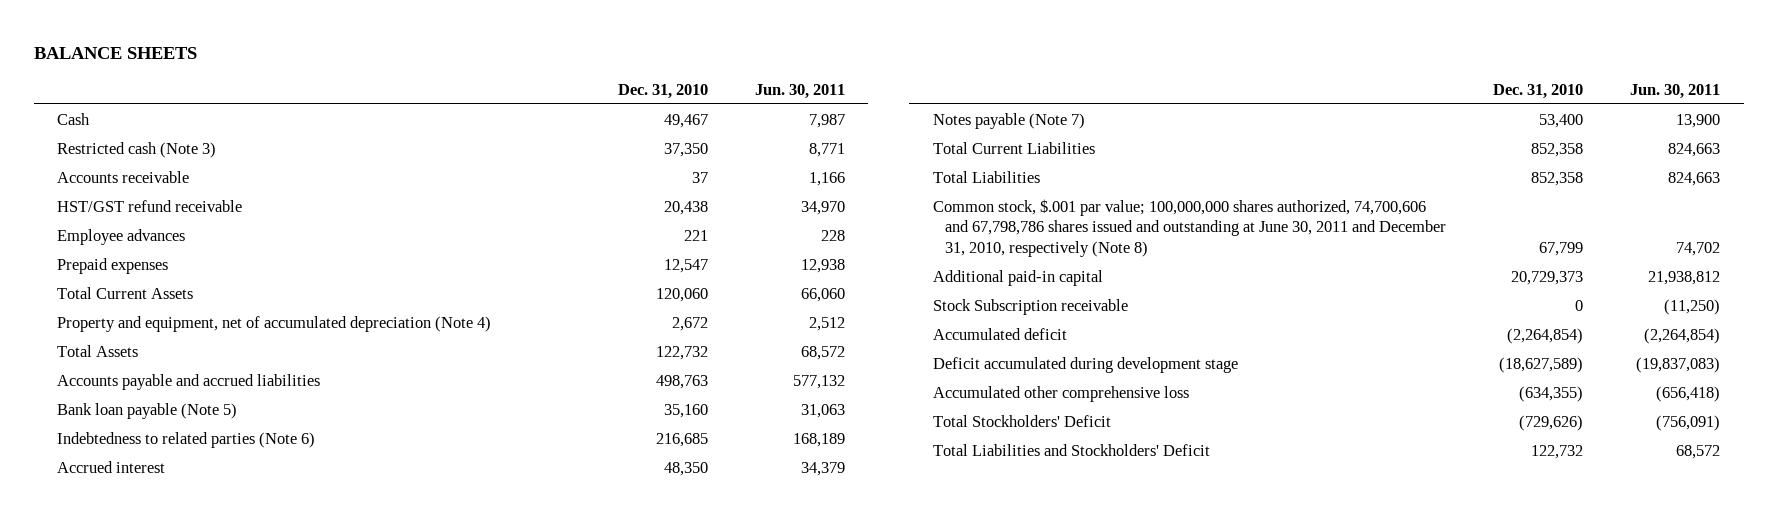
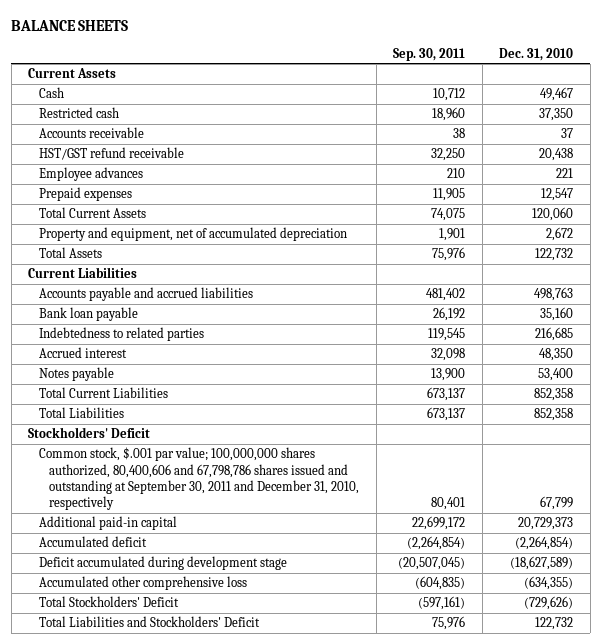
- | Dec. 31, 2010 | Jun. 30, 2011
+ | Sep. 30, 2011 | Dec. 31, 2010
+ Current Assets
- Restricted cash (Note 3) | 37,350 | 8,771
+ Restricted cash | 18,960 | 37,350
- Property and equipment, net of accumulated depreciation (Note 4) | 2,672 | 2,512
+ Property and equipment, net of accumulated depreciation | 1,901 | 2,672
+ Current Liabilities
- Bank loan payable (Note 5) | 35,160 | 31,063
- Indebtedness to related parties (Note 6) | 216,685 | 168,189
+ Bank loan payable | 26,192 | 35,160
+ Indebtedness to related parties | 119,545 | 216,685
- Notes payable (Note 7) | 53,400 | 13,900
+ Notes payable | 13,900 | 53,400
- Common stock, $.001 par value; 100,000,000 shares authorized, 74,700,606 and 67,798,786 shares issued and outstanding at June 30, 2011 and December 31, 2010, respectively (Note 8) | 67,799 | 74,702
+ Stockholders' Deficit
+ Common stock, $.001 par value; 100,000,000 shares authorized, 80,400,606 and 67,798,786 shares issued and outstanding at September 30, 2011 and December 31, 2010, respectively | 80,401 | 67,799
- Stock Subscription receivable | 0 | (11,250)

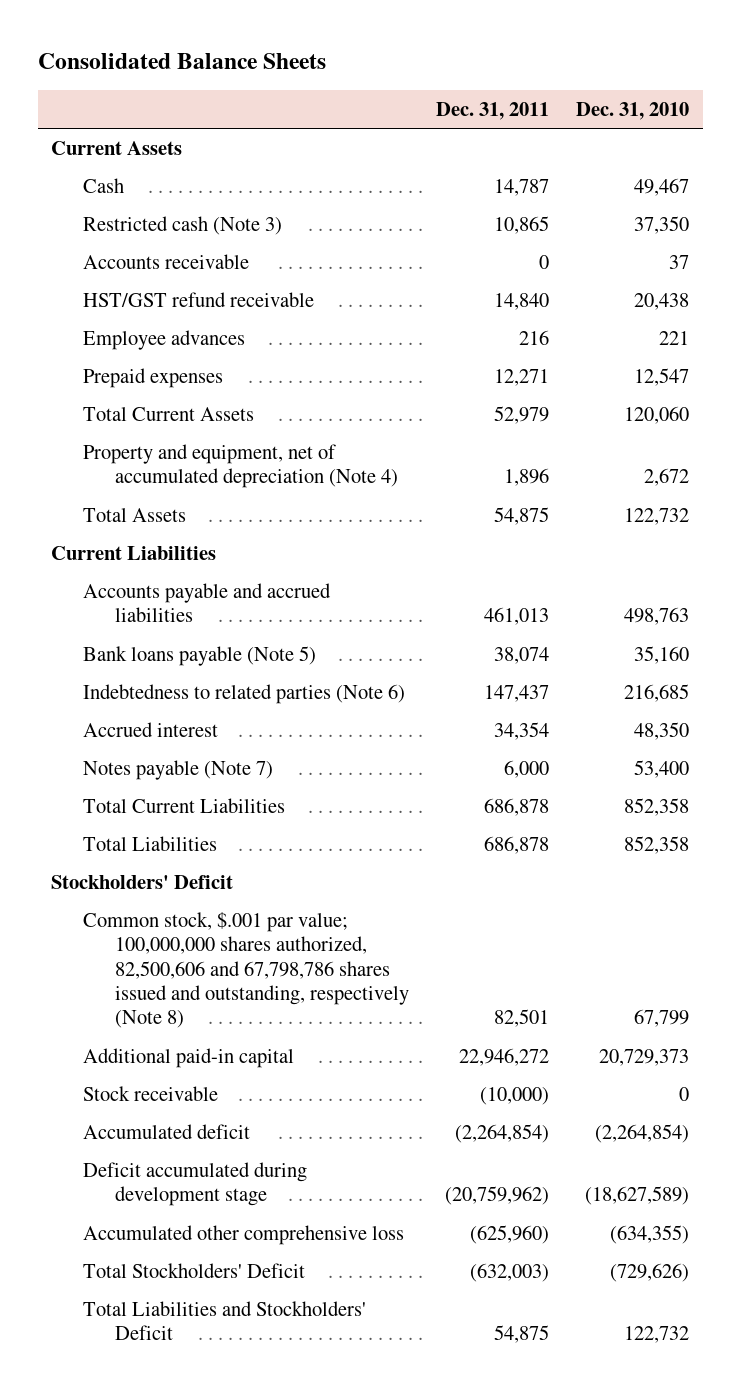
- BALANCE SHEETS
+ Consolidated Balance Sheets
- | Sep. 30, 2011 | Dec. 31, 2010
+ | Dec. 31, 2011 | Dec. 31, 2010
- Restricted cash | 18,960 | 37,350
+ Restricted cash (Note 3) | 10,865 | 37,350
- Property and equipment, net of accumulated depreciation | 1,901 | 2,672
+ Property and equipment, net of accumulated depreciation (Note 4) | 1,896 | 2,672
- Bank loan payable | 26,192 | 35,160
- Indebtedness to related parties | 119,545 | 216,685
+ Bank loans payable (Note 5) | 38,074 | 35,160
+ Indebtedness to related parties (Note 6) | 147,437 | 216,685
- Notes payable | 13,900 | 53,400
+ Notes payable (Note 7) | 6,000 | 53,400
- Common stock, $.001 par value; 100,000,000 shares authorized, 80,400,606 and 67,798,786 shares issued and outstanding at September 30, 2011 and December 31, 2010, respectively | 80,401 | 67,799
+ Common stock, $.001 par value; 100,000,000 shares authorized, 82,500,606 and 67,798,786 shares issued and outstanding, respectively (Note 8) | 82,501 | 67,799
+ Stock receivable | (10,000) | 0

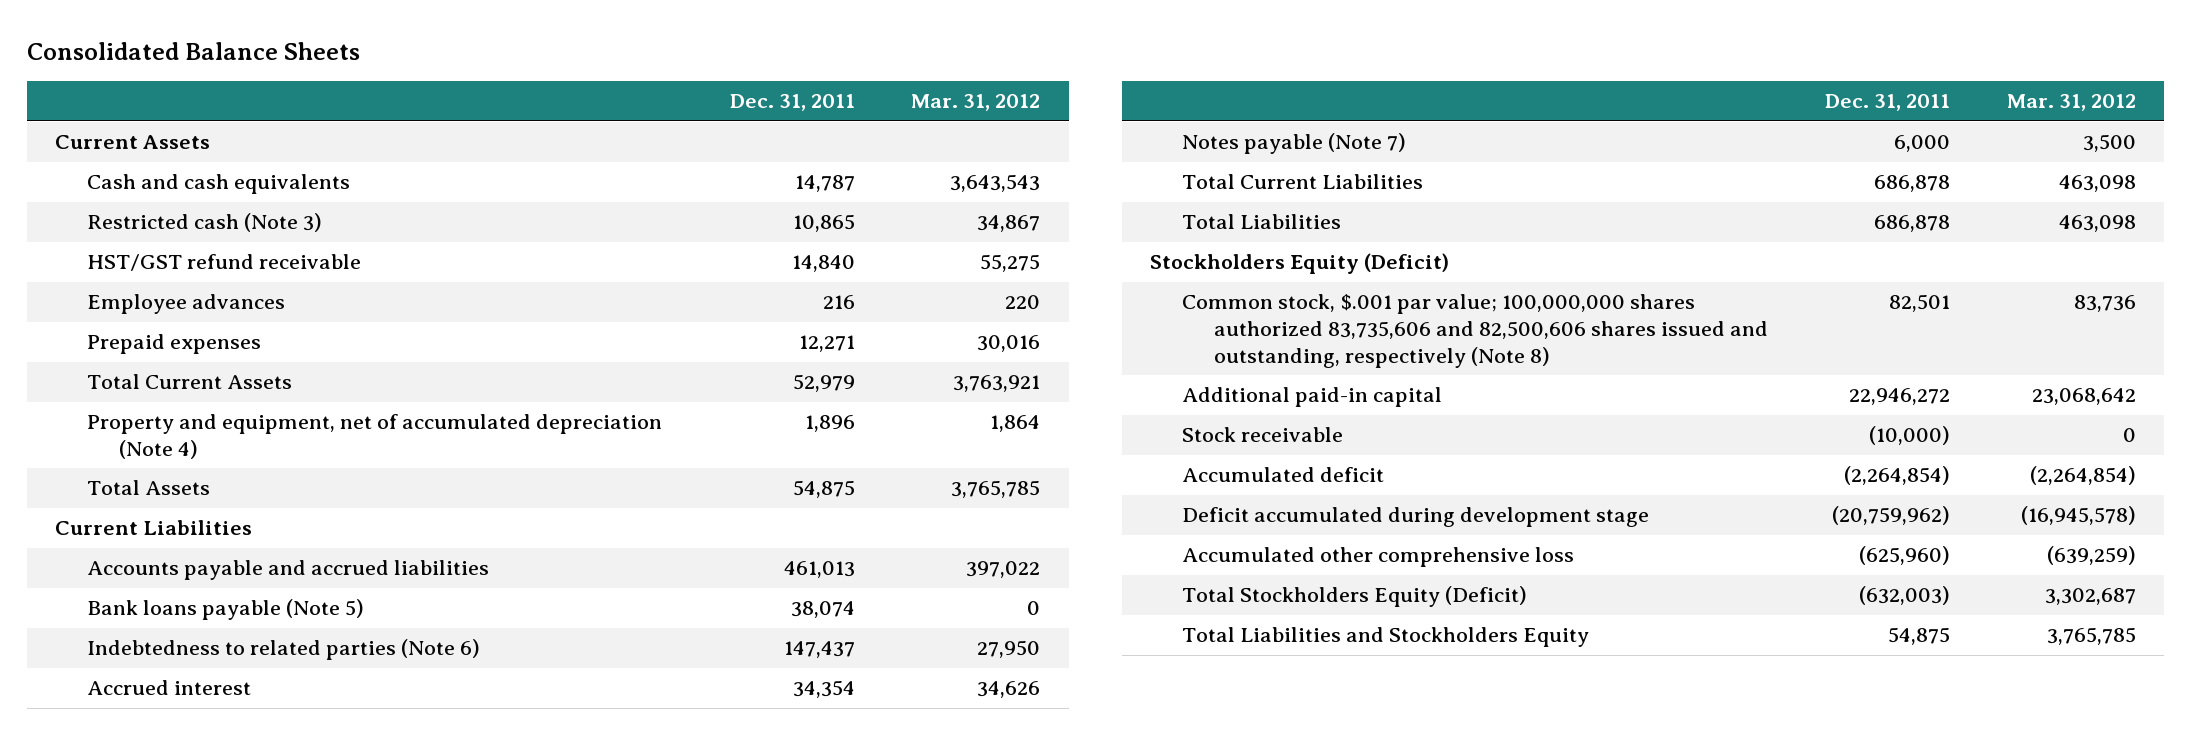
- | Dec. 31, 2011 | Dec. 31, 2010
+ | Dec. 31, 2011 | Mar. 31, 2012
- Cash | 14,787 | 49,467
+ Cash and cash equivalents | 14,787 | 3,643,543
- Accounts receivable | 0 | 37
- Stockholders' Deficit
- Common stock, $.001 par value; 100,000,000 shares authorized, 82,500,606 and 67,798,786 shares issued and outstanding, respectively (Note 8) | 82,501 | 67,799
+ Stockholders Equity (Deficit)
+ Common stock, $.001 par value; 100,000,000 shares authorized 83,735,606 and 82,500,606 shares issued and outstanding, respectively (Note 8) | 82,501 | 83,736
- Total Stockholders' Deficit | (632,003) | (729,626)
- Total Liabilities and Stockholders' Deficit | 54,875 | 122,732
+ Total Stockholders Equity (Deficit) | (632,003) | 3,302,687
+ Total Liabilities and Stockholders Equity | 54,875 | 3,765,785

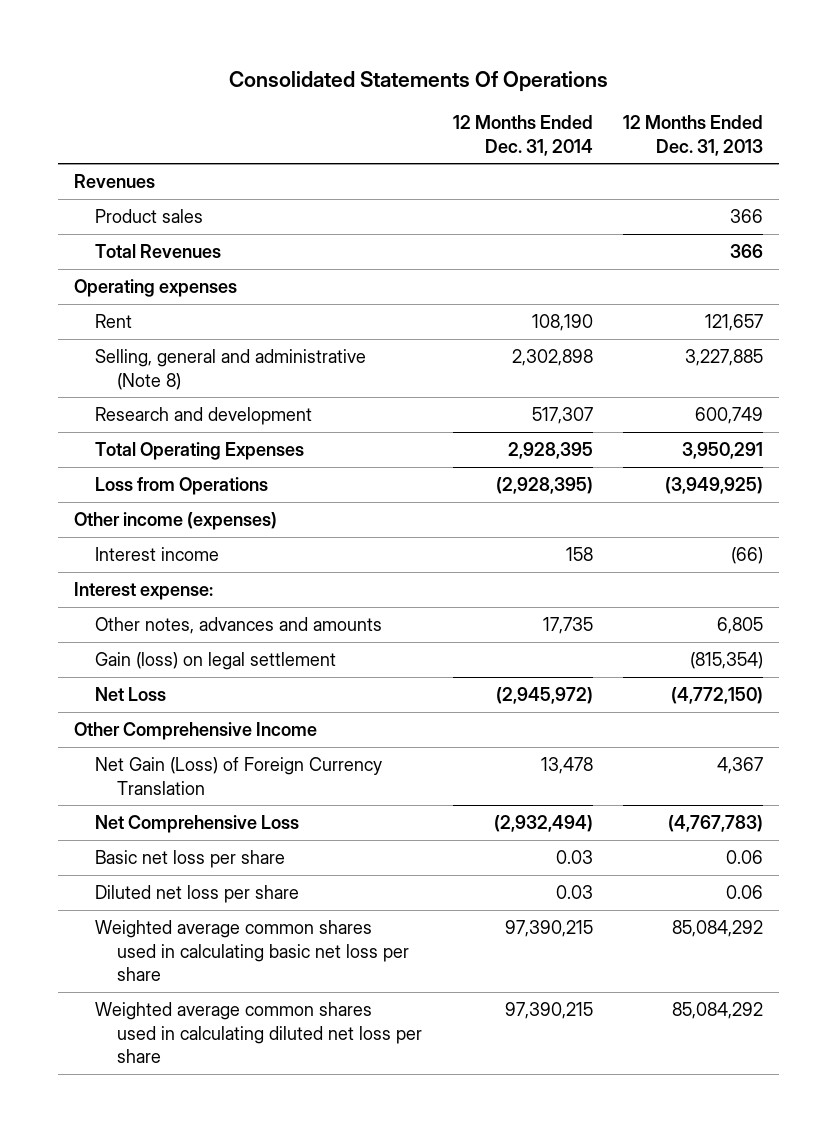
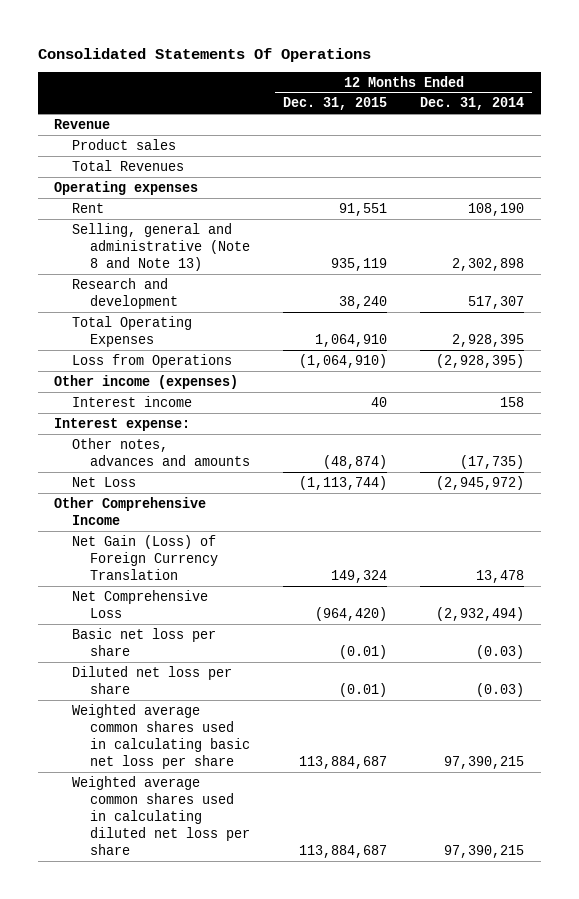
- | 12 Months Ended Dec. 31, 2014 | 12 Months Ended Dec. 31, 2013
+ | 12 Months Ended Dec. 31, 2015 | 12 Months Ended Dec. 31, 2014
- Revenues
+ Revenue
- Selling, general and administrative (Note 8) | 2,302,898 | 3,227,885
+ Selling, general and administrative (Note 8 and Note 13) | 935,119 | 2,302,898
- Other notes, advances and amounts | 17,735 | 6,805
- Gain (loss) on legal settlement | | (815,354)
+ Other notes, advances and amounts | (48,874) | (17,735)
- Basic net loss per share | 0.03 | 0.06
- Diluted net loss per share | 0.03 | 0.06
+ Basic net loss per share | (0.01) | (0.03)
+ Diluted net loss per share | (0.01) | (0.03)

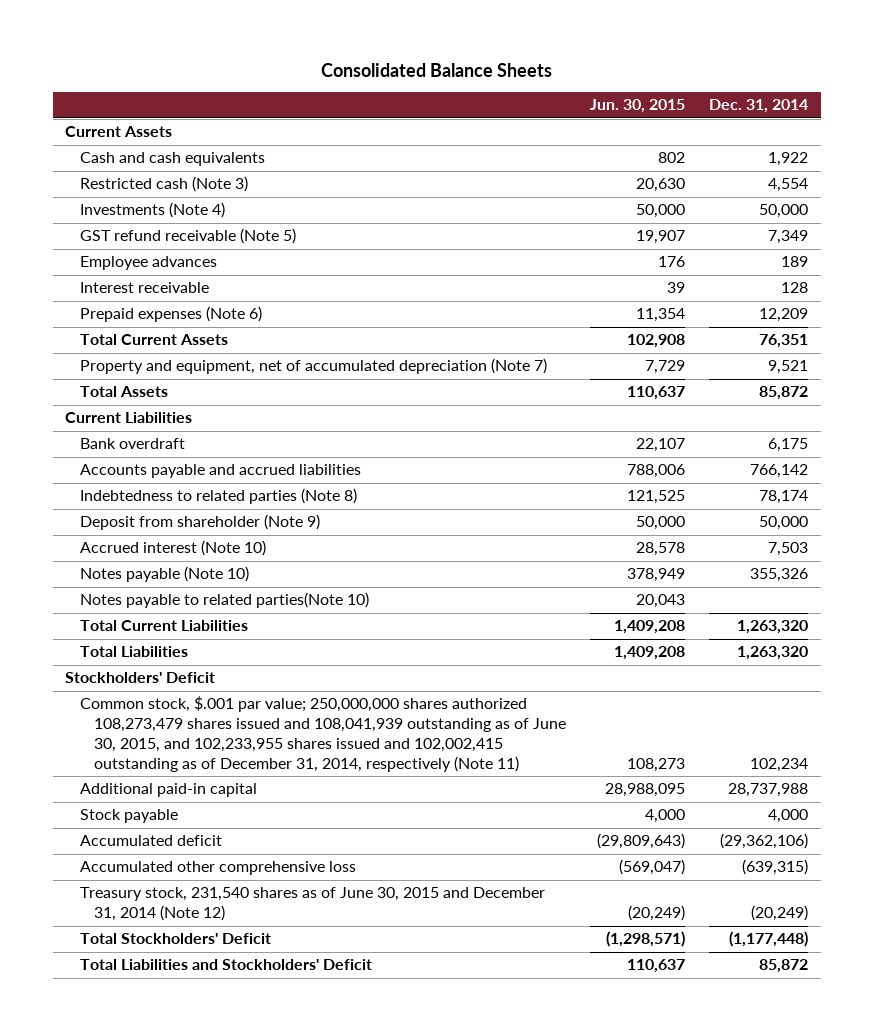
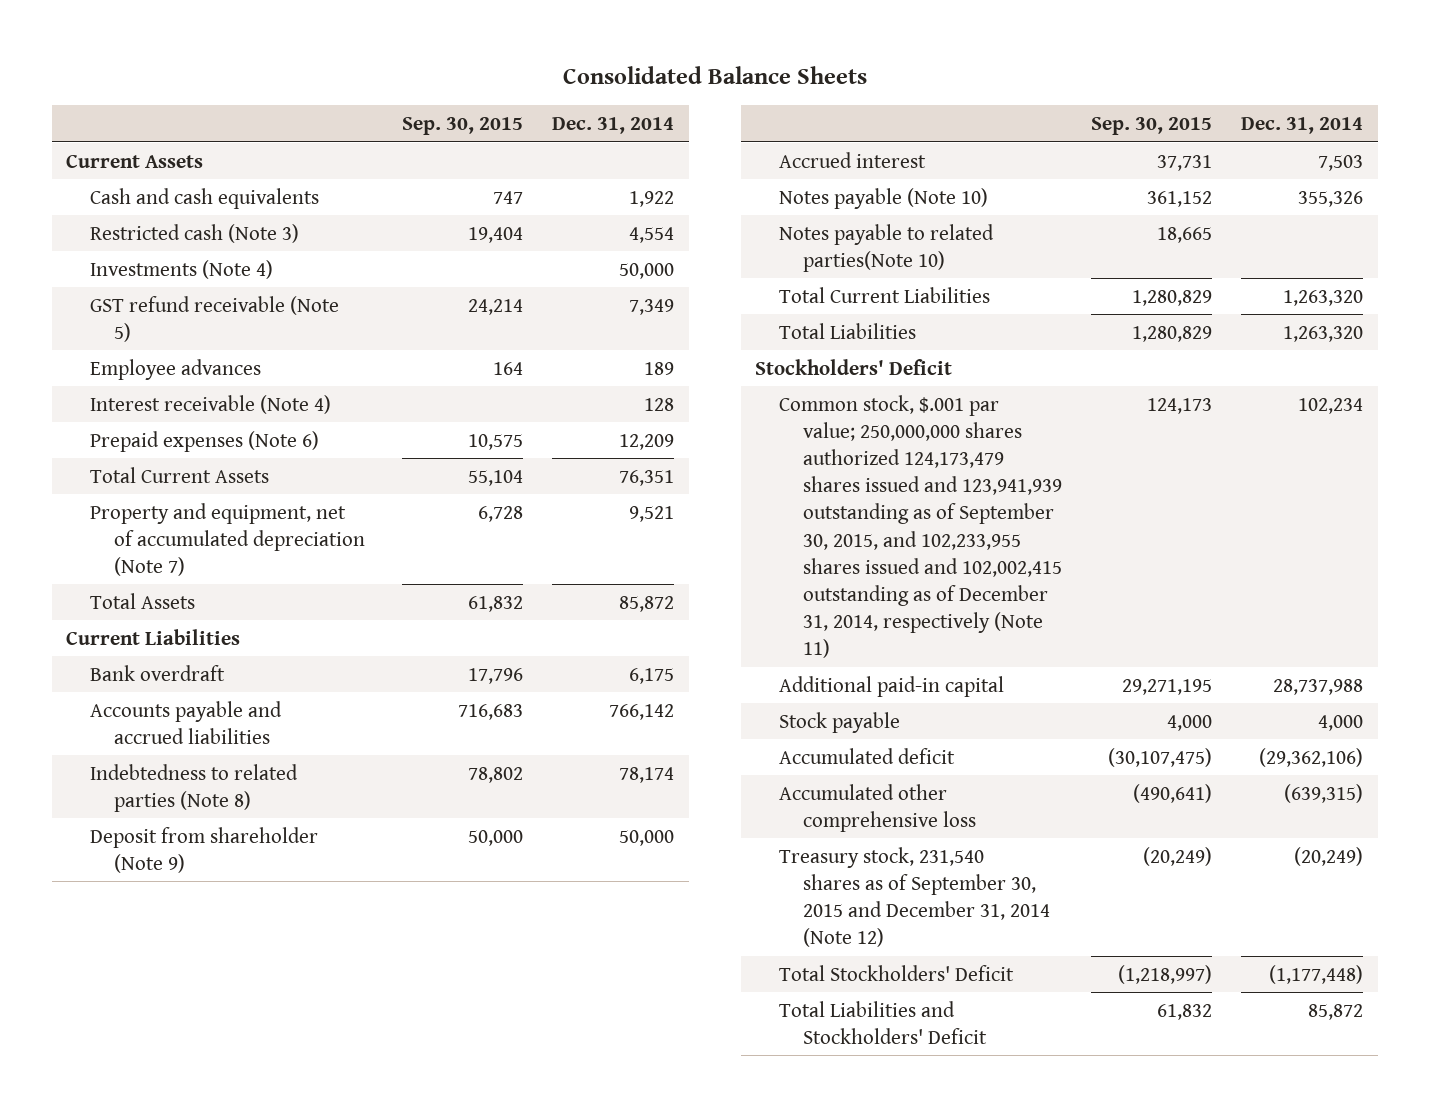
- | Jun. 30, 2015 | Dec. 31, 2014
+ | Sep. 30, 2015 | Dec. 31, 2014
- Interest receivable | 39 | 128
+ Interest receivable (Note 4) | | 128
- Accrued interest (Note 10) | 28,578 | 7,503
+ Accrued interest | 37,731 | 7,503
- Common stock, $.001 par value; 250,000,000 shares authorized 108,273,479 shares issued and 108,041,939 outstanding as of June 30, 2015, and 102,233,955 shares issued and 102,002,415 outstanding as of December 31, 2014, respectively (Note 11) | 108,273 | 102,234
+ Common stock, $.001 par value; 250,000,000 shares authorized 124,173,479 shares issued and 123,941,939 outstanding as of September 30, 2015, and 102,233,955 shares issued and 102,002,415 outstanding as of December 31, 2014, respectively (Note 11) | 124,173 | 102,234
- Treasury stock, 231,540 shares as of June 30, 2015 and December 31, 2014 (Note 12) | (20,249) | (20,249)
+ Treasury stock, 231,540 shares as of September 30, 2015 and December 31, 2014 (Note 12) | (20,249) | (20,249)

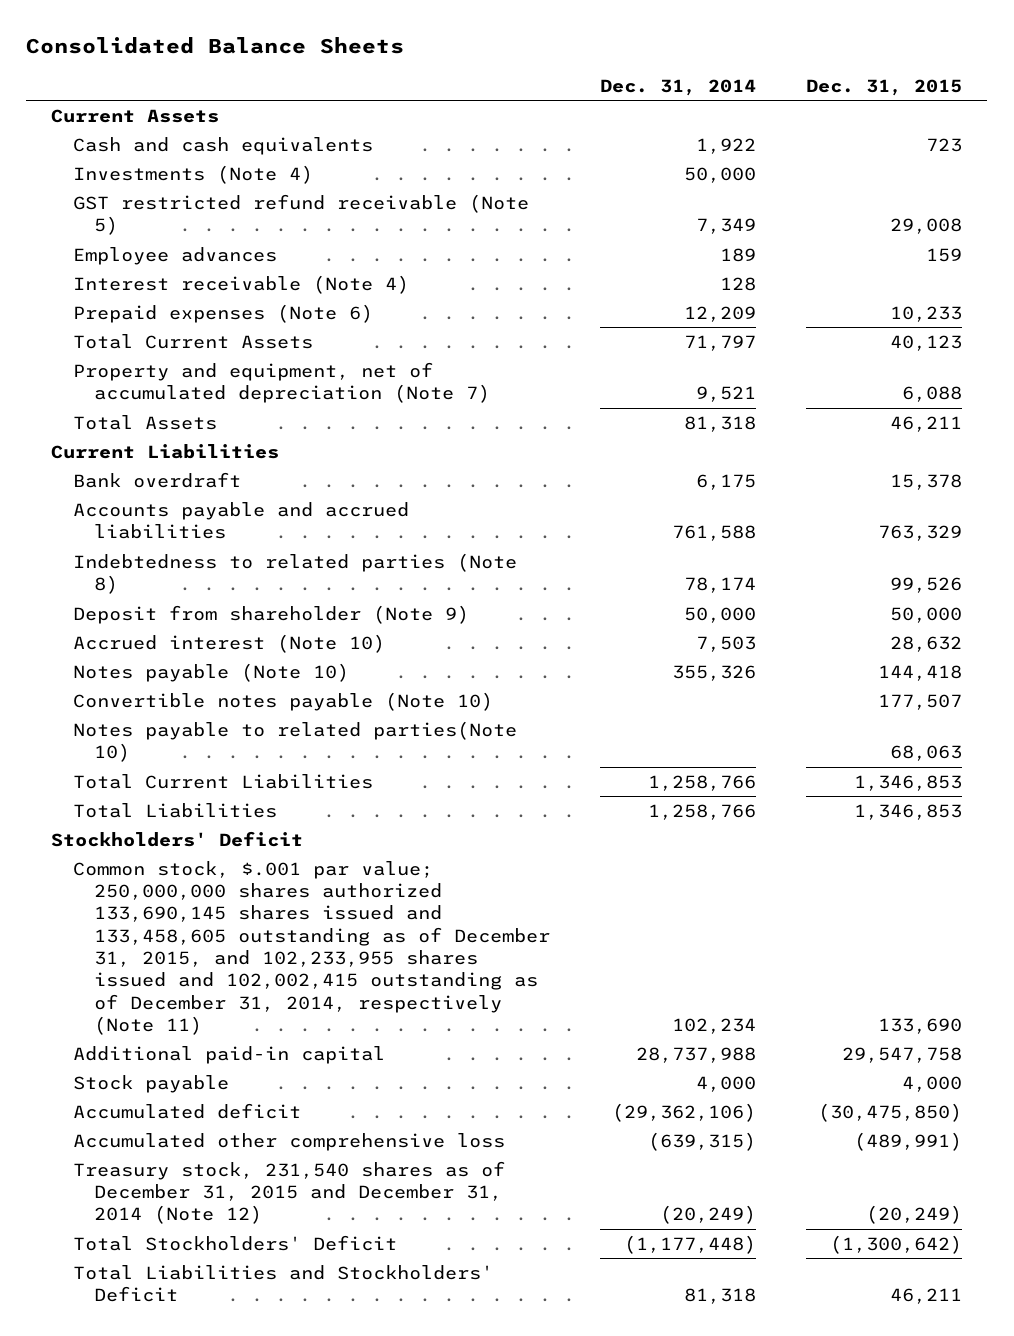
- | Sep. 30, 2015 | Dec. 31, 2014
+ | Dec. 31, 2014 | Dec. 31, 2015
- Restricted cash (Note 3) | 19,404 | 4,554
- GST refund receivable (Note 5) | 24,214 | 7,349
+ GST restricted refund receivable (Note 5) | 7,349 | 29,008
- Total Current Assets | 55,104 | 76,351
+ Total Current Assets | 71,797 | 40,123
- Total Assets | 61,832 | 85,872
+ Total Assets | 81,318 | 46,211
- Accounts payable and accrued liabilities | 716,683 | 766,142
+ Accounts payable and accrued liabilities | 761,588 | 763,329
- Accrued interest | 37,731 | 7,503
+ Accrued interest (Note 10) | 7,503 | 28,632
+ Convertible notes payable (Note 10) | | 177,507
- Total Current Liabilities | 1,280,829 | 1,263,320
- Total Liabilities | 1,280,829 | 1,263,320
+ Total Current Liabilities | 1,258,766 | 1,346,853
+ Total Liabilities | 1,258,766 | 1,346,853
- Common stock, $.001 par value; 250,000,000 shares authorized 124,173,479 shares issued and 123,941,939 outstanding as of September 30, 2015, and 102,233,955 shares issued and 102,002,415 outstanding as of December 31, 2014, respectively (Note 11) | 124,173 | 102,234
+ Common stock, $.001 par value; 250,000,000 shares authorized 133,690,145 shares issued and 133,458,605 outstanding as of December 31, 2015, and 102,233,955 shares issued and 102,002,415 outstanding as of December 31, 2014, respectively (Note 11) | 102,234 | 133,690
- Treasury stock, 231,540 shares as of September 30, 2015 and December 31, 2014 (Note 12) | (20,249) | (20,249)
+ Treasury stock, 231,540 shares as of December 31, 2015 and December 31, 2014 (Note 12) | (20,249) | (20,249)
- Total Liabilities and Stockholders' Deficit | 61,832 | 85,872
+ Total Liabilities and Stockholders' Deficit | 81,318 | 46,211

